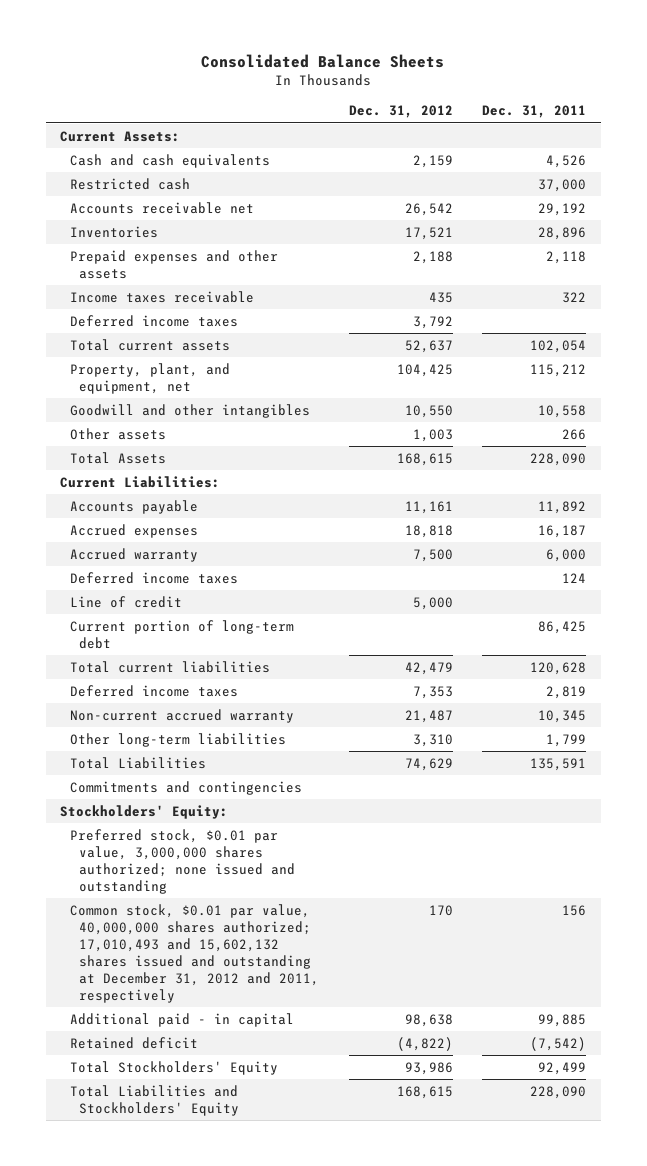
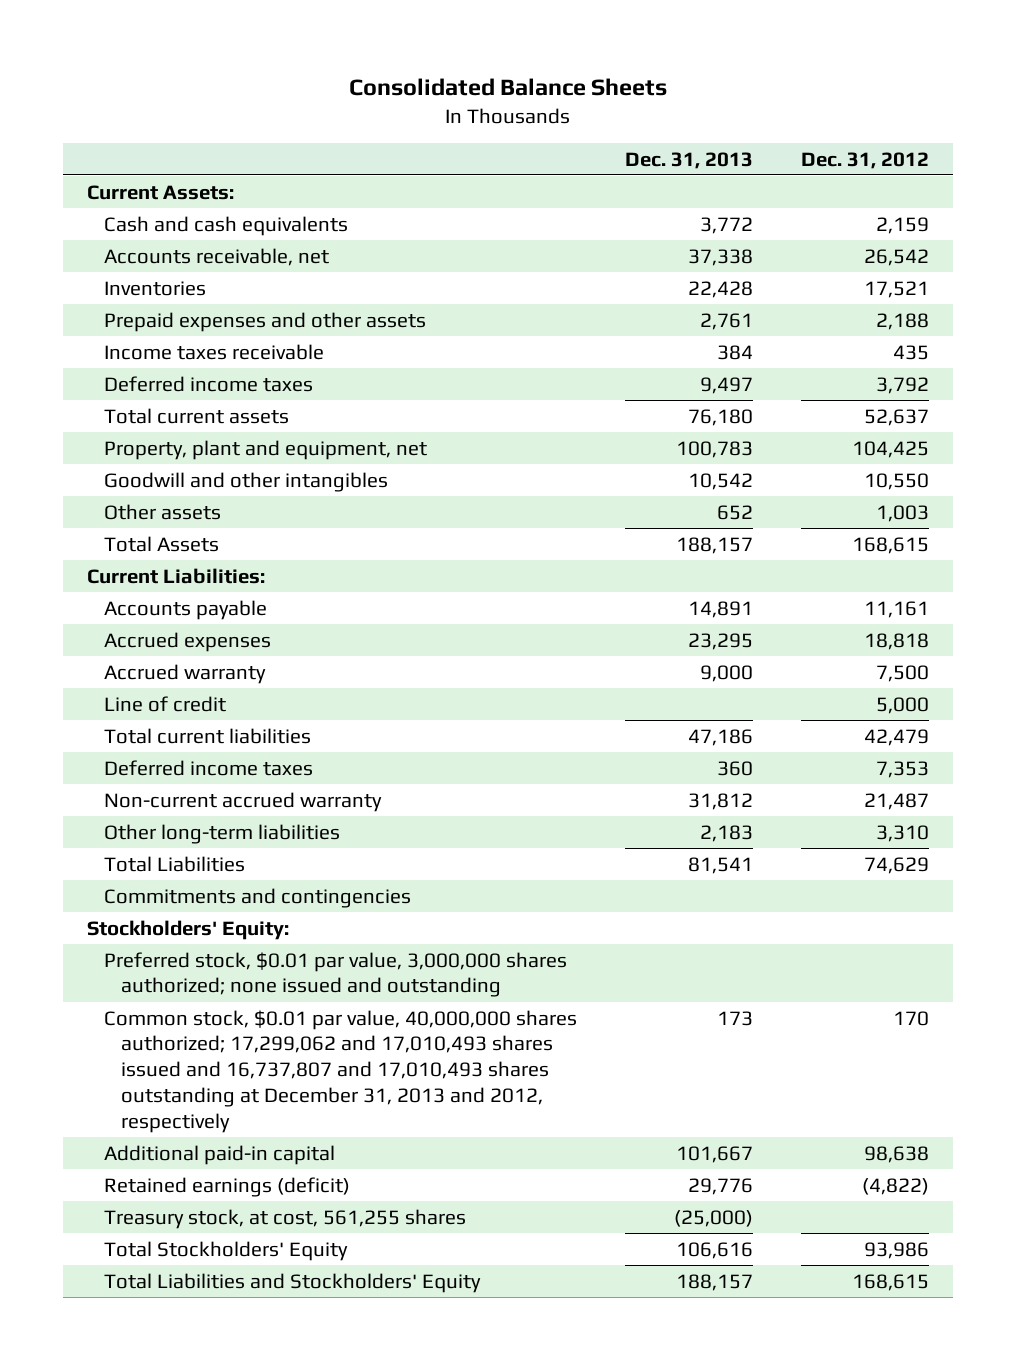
- | Dec. 31, 2012 | Dec. 31, 2011
+ | Dec. 31, 2013 | Dec. 31, 2012
- Restricted cash | | 37,000
- Accounts receivable net | 26,542 | 29,192
+ Accounts receivable, net | 37,338 | 26,542
- Property, plant, and equipment, net | 104,425 | 115,212
+ Property, plant and equipment, net | 100,783 | 104,425
- Deferred income taxes | | 124
- Current portion of long-term debt | | 86,425
- Common stock, $0.01 par value, 40,000,000 shares authorized; 17,010,493 and 15,602,132 shares issued and outstanding at December 31, 2012 and 2011, respectively | 170 | 156
- Additional paid - in capital | 98,638 | 99,885
- Retained deficit | (4,822) | (7,542)
+ Common stock, $0.01 par value, 40,000,000 shares authorized; 17,299,062 and 17,010,493 shares issued and 16,737,807 and 17,010,493 shares outstanding at December 31, 2013 and 2012, respectively | 173 | 170
+ Additional paid-in capital | 101,667 | 98,638
+ Retained earnings (deficit) | 29,776 | (4,822)
+ Treasury stock, at cost, 561,255 shares | (25,000) |

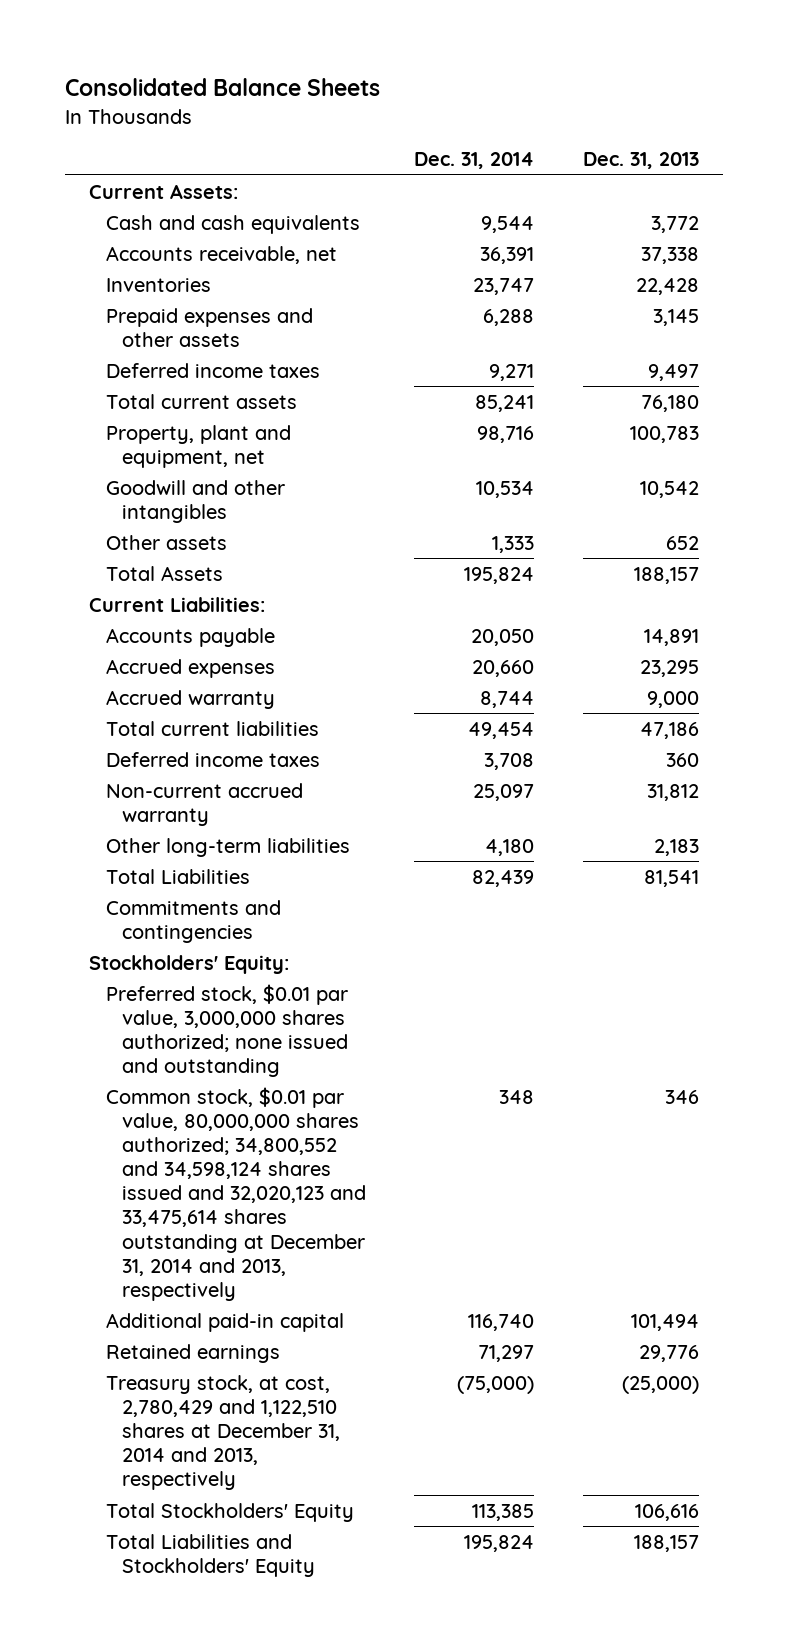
- | Dec. 31, 2013 | Dec. 31, 2012
+ | Dec. 31, 2014 | Dec. 31, 2013
- Prepaid expenses and other assets | 2,761 | 2,188
- Income taxes receivable | 384 | 435
+ Prepaid expenses and other assets | 6,288 | 3,145
- Line of credit | | 5,000
- Common stock, $0.01 par value, 40,000,000 shares authorized; 17,299,062 and 17,010,493 shares issued and 16,737,807 and 17,010,493 shares outstanding at December 31, 2013 and 2012, respectively | 173 | 170
- Additional paid-in capital | 101,667 | 98,638
- Retained earnings (deficit) | 29,776 | (4,822)
- Treasury stock, at cost, 561,255 shares | (25,000) |
+ Common stock, $0.01 par value, 80,000,000 shares authorized; 34,800,552 and 34,598,124 shares issued and 32,020,123 and 33,475,614 shares outstanding at December 31, 2014 and 2013, respectively | 348 | 346
+ Additional paid-in capital | 116,740 | 101,494
+ Retained earnings | 71,297 | 29,776
+ Treasury stock, at cost, 2,780,429 and 1,122,510 shares at December 31, 2014 and 2013, respectively | (75,000) | (25,000)

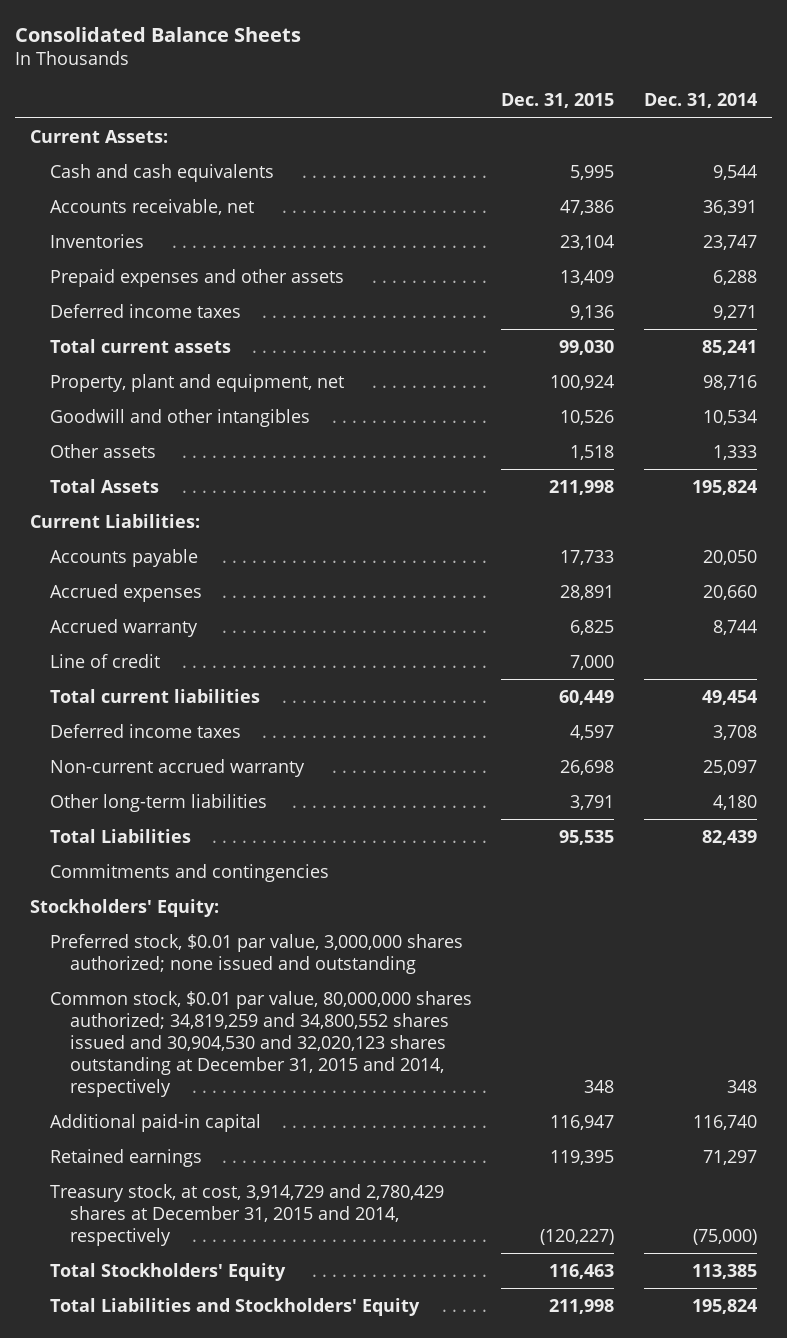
- | Dec. 31, 2014 | Dec. 31, 2013
+ | Dec. 31, 2015 | Dec. 31, 2014
+ Line of credit | 7,000 |
- Common stock, $0.01 par value, 80,000,000 shares authorized; 34,800,552 and 34,598,124 shares issued and 32,020,123 and 33,475,614 shares outstanding at December 31, 2014 and 2013, respectively | 348 | 346
+ Common stock, $0.01 par value, 80,000,000 shares authorized; 34,819,259 and 34,800,552 shares issued and 30,904,530 and 32,020,123 shares outstanding at December 31, 2015 and 2014, respectively | 348 | 348
- Treasury stock, at cost, 2,780,429 and 1,122,510 shares at December 31, 2014 and 2013, respectively | (75,000) | (25,000)
+ Treasury stock, at cost, 3,914,729 and 2,780,429 shares at December 31, 2015 and 2014, respectively | (120,227) | (75,000)

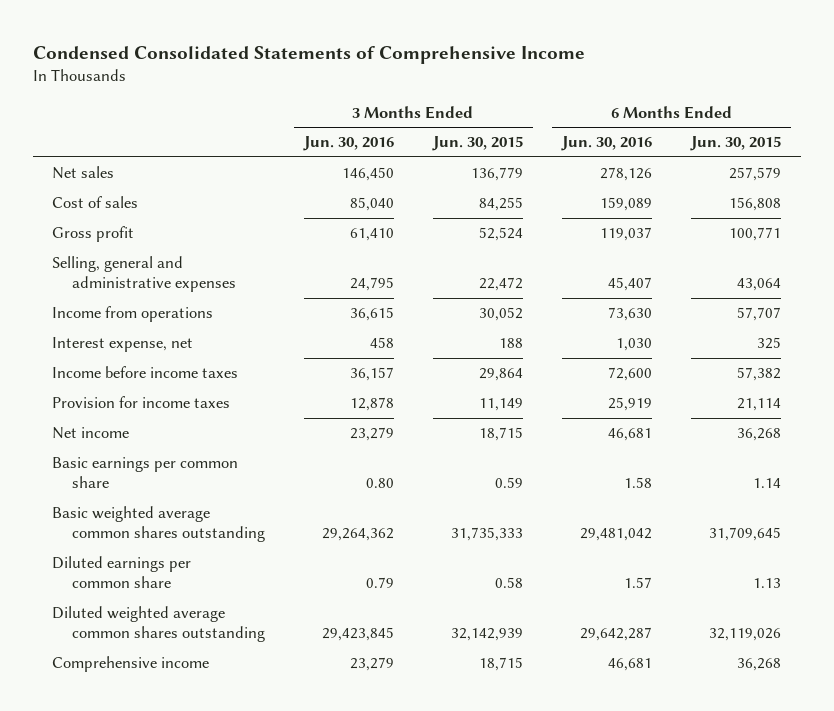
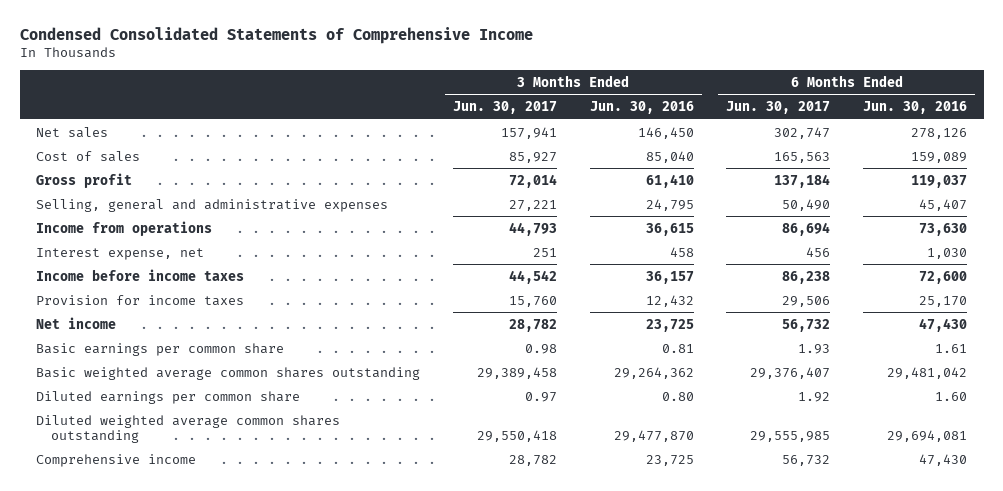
- | 3 Months Ended Jun. 30, 2016 | 3 Months Ended Jun. 30, 2015 | 6 Months Ended Jun. 30, 2016 | 6 Months Ended Jun. 30, 2015
+ | 3 Months Ended Jun. 30, 2017 | 3 Months Ended Jun. 30, 2016 | 6 Months Ended Jun. 30, 2017 | 6 Months Ended Jun. 30, 2016
- Provision for income taxes | 12,878 | 11,149 | 25,919 | 21,114
- Net income | 23,279 | 18,715 | 46,681 | 36,268
- Basic earnings per common share | 0.80 | 0.59 | 1.58 | 1.14
+ Provision for income taxes | 15,760 | 12,432 | 29,506 | 25,170
+ Net income | 28,782 | 23,725 | 56,732 | 47,430
+ Basic earnings per common share | 0.98 | 0.81 | 1.93 | 1.61
- Diluted earnings per common share | 0.79 | 0.58 | 1.57 | 1.13
- Diluted weighted average common shares outstanding | 29,423,845 | 32,142,939 | 29,642,287 | 32,119,026
- Comprehensive income | 23,279 | 18,715 | 46,681 | 36,268
+ Diluted earnings per common share | 0.97 | 0.80 | 1.92 | 1.60
+ Diluted weighted average common shares outstanding | 29,550,418 | 29,477,870 | 29,555,985 | 29,694,081
+ Comprehensive income | 28,782 | 23,725 | 56,732 | 47,430

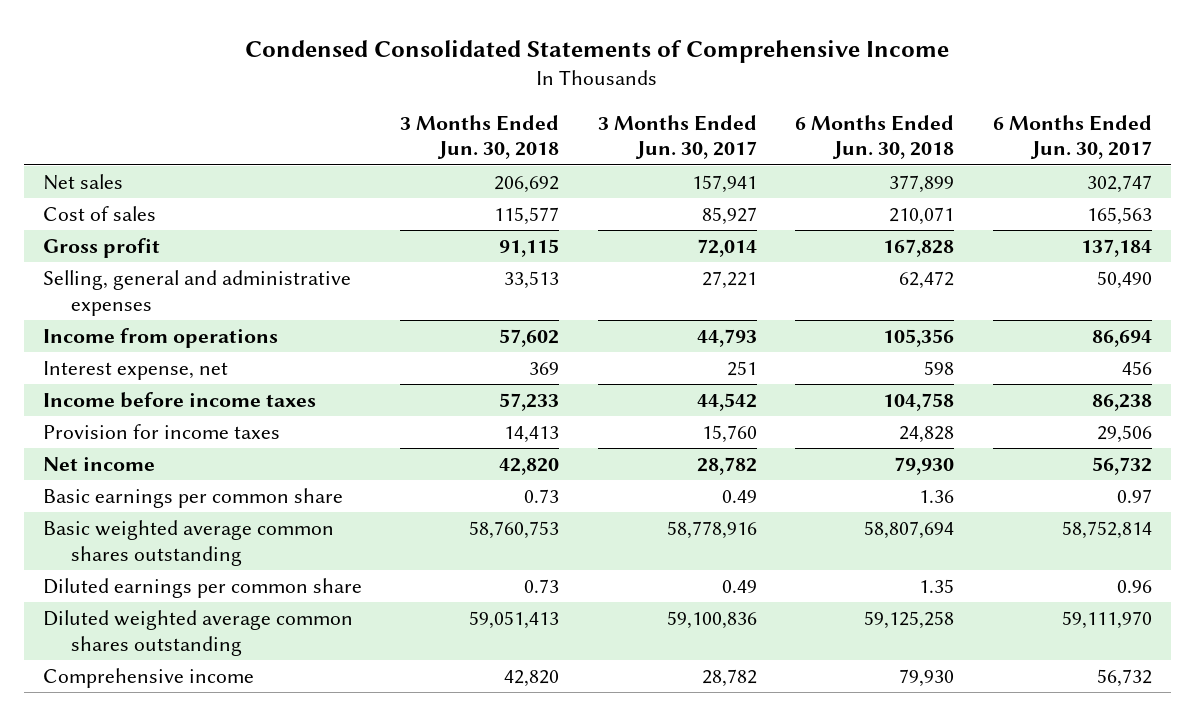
- | 3 Months Ended Jun. 30, 2017 | 3 Months Ended Jun. 30, 2016 | 6 Months Ended Jun. 30, 2017 | 6 Months Ended Jun. 30, 2016
+ | 3 Months Ended Jun. 30, 2018 | 3 Months Ended Jun. 30, 2017 | 6 Months Ended Jun. 30, 2018 | 6 Months Ended Jun. 30, 2017
- Basic earnings per common share | 0.98 | 0.81 | 1.93 | 1.61
- Basic weighted average common shares outstanding | 29,389,458 | 29,264,362 | 29,376,407 | 29,481,042
- Diluted earnings per common share | 0.97 | 0.80 | 1.92 | 1.60
- Diluted weighted average common shares outstanding | 29,550,418 | 29,477,870 | 29,555,985 | 29,694,081
+ Basic earnings per common share | 0.73 | 0.49 | 1.36 | 0.97
+ Basic weighted average common shares outstanding | 58,760,753 | 58,778,916 | 58,807,694 | 58,752,814
+ Diluted earnings per common share | 0.73 | 0.49 | 1.35 | 0.96
+ Diluted weighted average common shares outstanding | 59,051,413 | 59,100,836 | 59,125,258 | 59,111,970

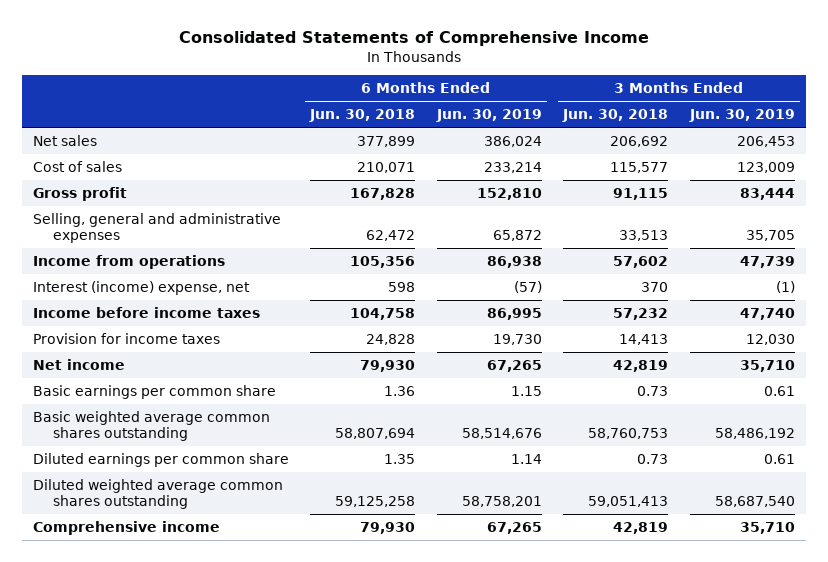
- Condensed Consolidated Statements of Comprehensive Income
+ Consolidated Statements of Comprehensive Income
- | 3 Months Ended Jun. 30, 2018 | 3 Months Ended Jun. 30, 2017 | 6 Months Ended Jun. 30, 2018 | 6 Months Ended Jun. 30, 2017
+ | 6 Months Ended Jun. 30, 2018 | 6 Months Ended Jun. 30, 2019 | 3 Months Ended Jun. 30, 2018 | 3 Months Ended Jun. 30, 2019
- Interest expense, net | 369 | 251 | 598 | 456
- Income before income taxes | 57,233 | 44,542 | 104,758 | 86,238
+ Interest (income) expense, net | 598 | (57) | 370 | (1)
+ Income before income taxes | 104,758 | 86,995 | 57,232 | 47,740
- Net income | 42,820 | 28,782 | 79,930 | 56,732
+ Net income | 79,930 | 67,265 | 42,819 | 35,710
- Comprehensive income | 42,820 | 28,782 | 79,930 | 56,732
+ Comprehensive income | 79,930 | 67,265 | 42,819 | 35,710

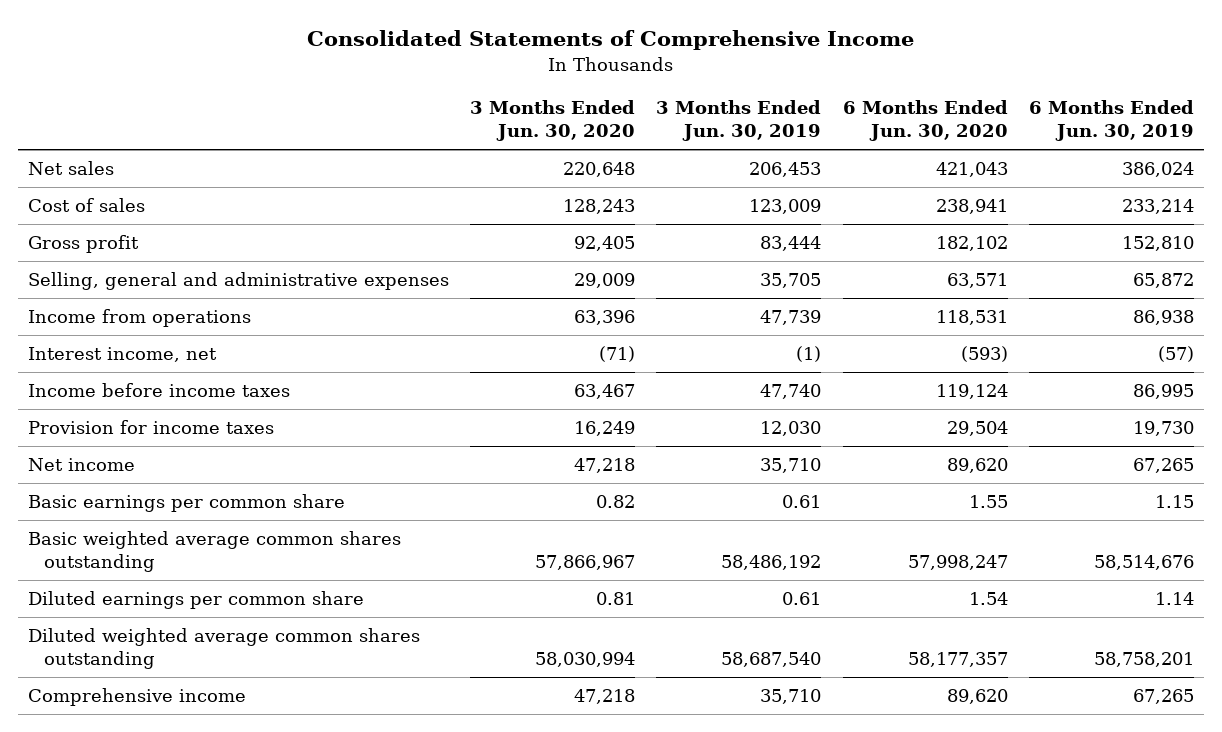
- | 6 Months Ended Jun. 30, 2018 | 6 Months Ended Jun. 30, 2019 | 3 Months Ended Jun. 30, 2018 | 3 Months Ended Jun. 30, 2019
+ | 3 Months Ended Jun. 30, 2020 | 3 Months Ended Jun. 30, 2019 | 6 Months Ended Jun. 30, 2020 | 6 Months Ended Jun. 30, 2019
- Interest (income) expense, net | 598 | (57) | 370 | (1)
+ Interest income, net | (71) | (1) | (593) | (57)

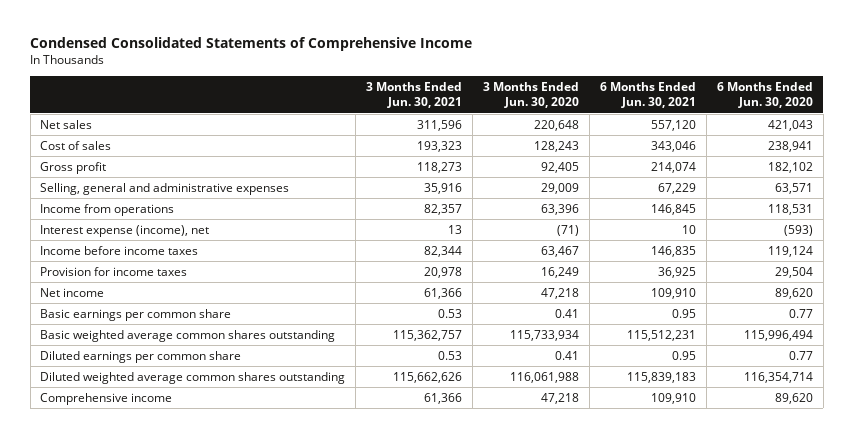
- Consolidated Statements of Comprehensive Income
+ Condensed Consolidated Statements of Comprehensive Income
- | 3 Months Ended Jun. 30, 2020 | 3 Months Ended Jun. 30, 2019 | 6 Months Ended Jun. 30, 2020 | 6 Months Ended Jun. 30, 2019
+ | 3 Months Ended Jun. 30, 2021 | 3 Months Ended Jun. 30, 2020 | 6 Months Ended Jun. 30, 2021 | 6 Months Ended Jun. 30, 2020
- Interest income, net | (71) | (1) | (593) | (57)
+ Interest expense (income), net | 13 | (71) | 10 | (593)
- Basic earnings per common share | 0.82 | 0.61 | 1.55 | 1.15
- Basic weighted average common shares outstanding | 57,866,967 | 58,486,192 | 57,998,247 | 58,514,676
- Diluted earnings per common share | 0.81 | 0.61 | 1.54 | 1.14
- Diluted weighted average common shares outstanding | 58,030,994 | 58,687,540 | 58,177,357 | 58,758,201
+ Basic earnings per common share | 0.53 | 0.41 | 0.95 | 0.77
+ Basic weighted average common shares outstanding | 115,362,757 | 115,733,934 | 115,512,231 | 115,996,494
+ Diluted earnings per common share | 0.53 | 0.41 | 0.95 | 0.77
+ Diluted weighted average common shares outstanding | 115,662,626 | 116,061,988 | 115,839,183 | 116,354,714

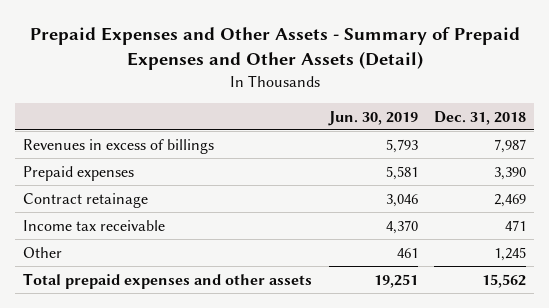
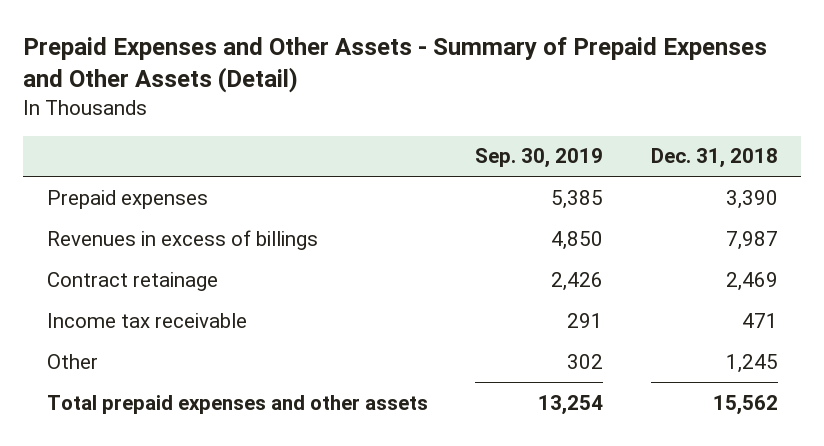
- | Jun. 30, 2019 | Dec. 31, 2018
+ | Sep. 30, 2019 | Dec. 31, 2018
moved down: Revenues in excess of billings | 4,850 | 7,987

